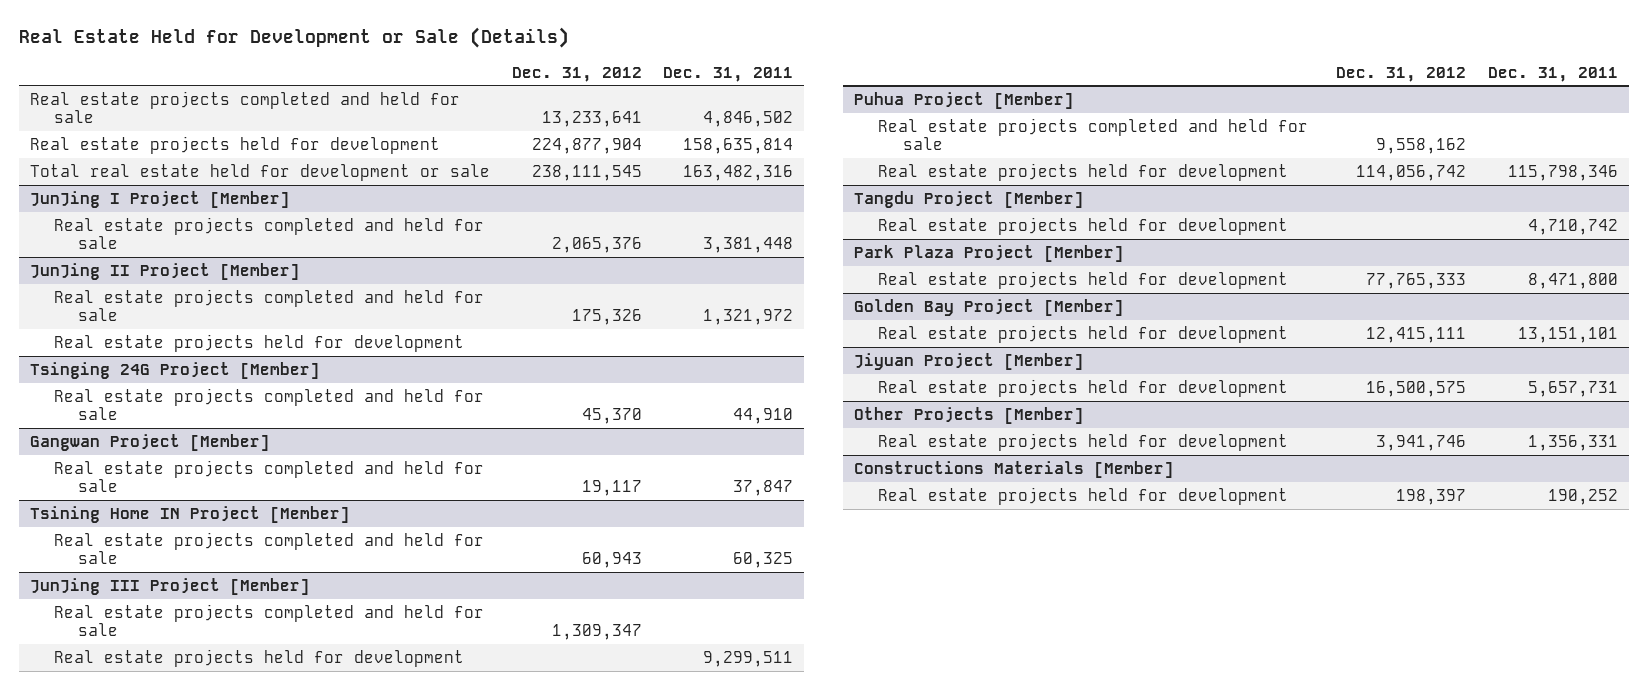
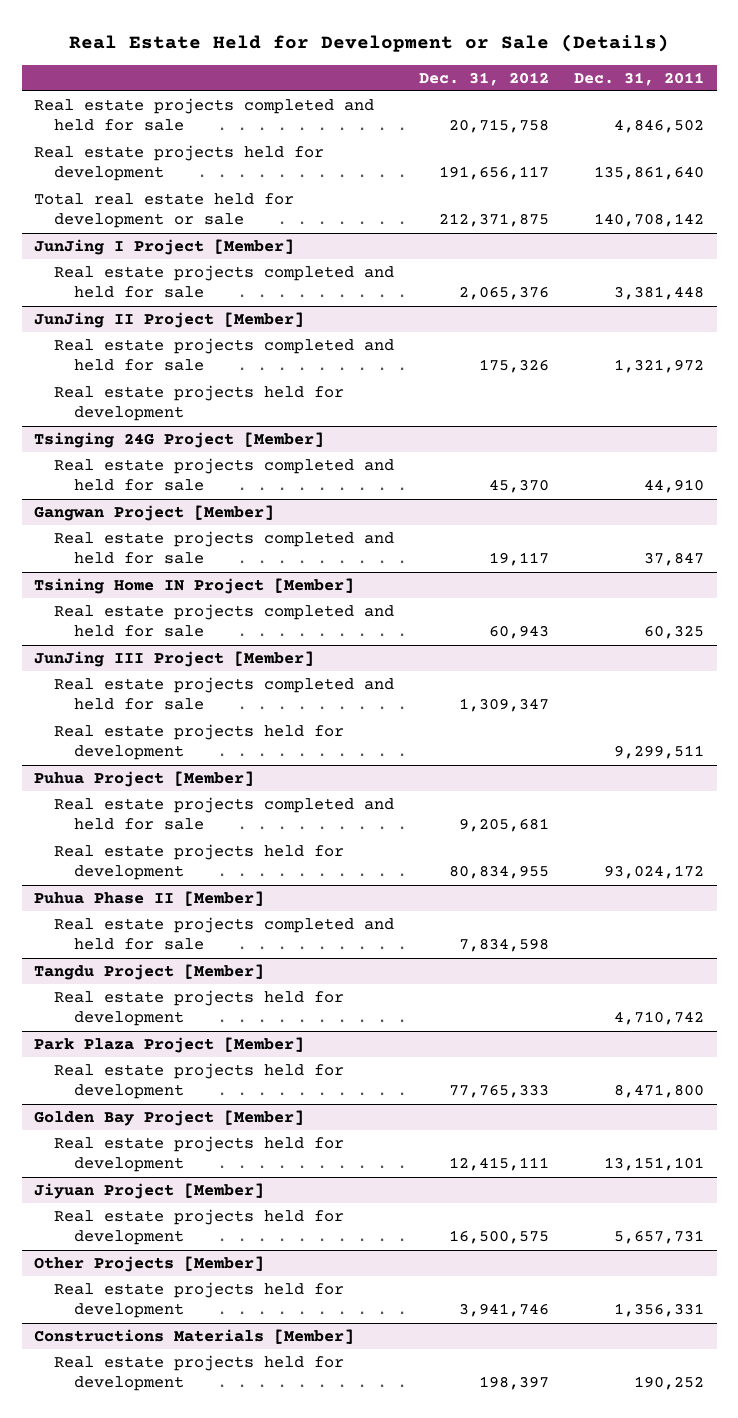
- Real estate projects completed and held for sale | 13,233,641 | 4,846,502
- Real estate projects held for development | 224,877,904 | 158,635,814
- Total real estate held for development or sale | 238,111,545 | 163,482,316
+ Real estate projects completed and held for sale | 20,715,758 | 4,846,502
+ Real estate projects held for development | 191,656,117 | 135,861,640
+ Total real estate held for development or sale | 212,371,875 | 140,708,142
@ Puhua Project [Member]
- Real estate projects completed and held for sale | 9,558,162 |
- Real estate projects held for development | 114,056,742 | 115,798,346
+ Real estate projects completed and held for sale | 9,205,681 |
+ Real estate projects held for development | 80,834,955 | 93,024,172
+ Puhua Phase II [Member]
+ Real estate projects completed and held for sale | 7,834,598 |

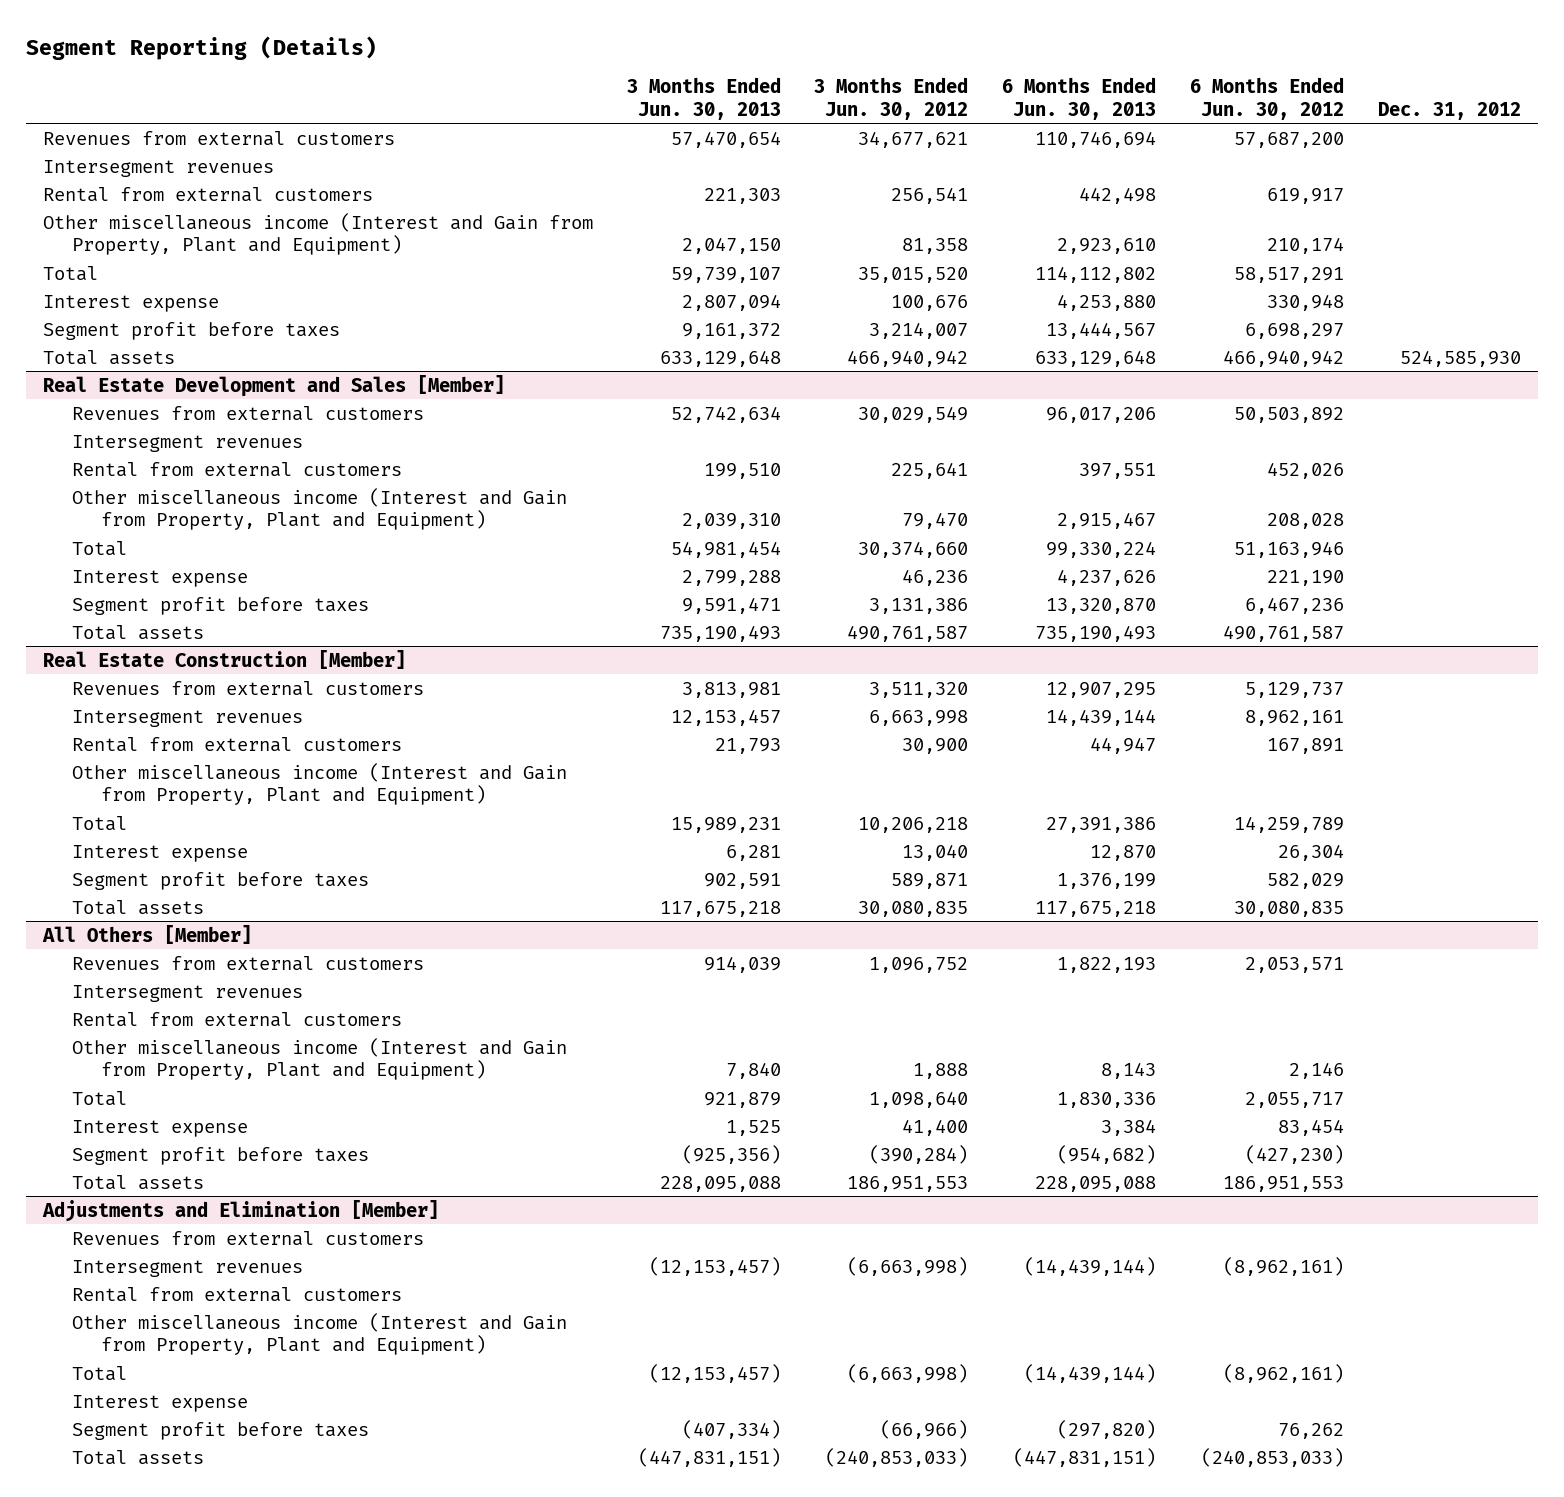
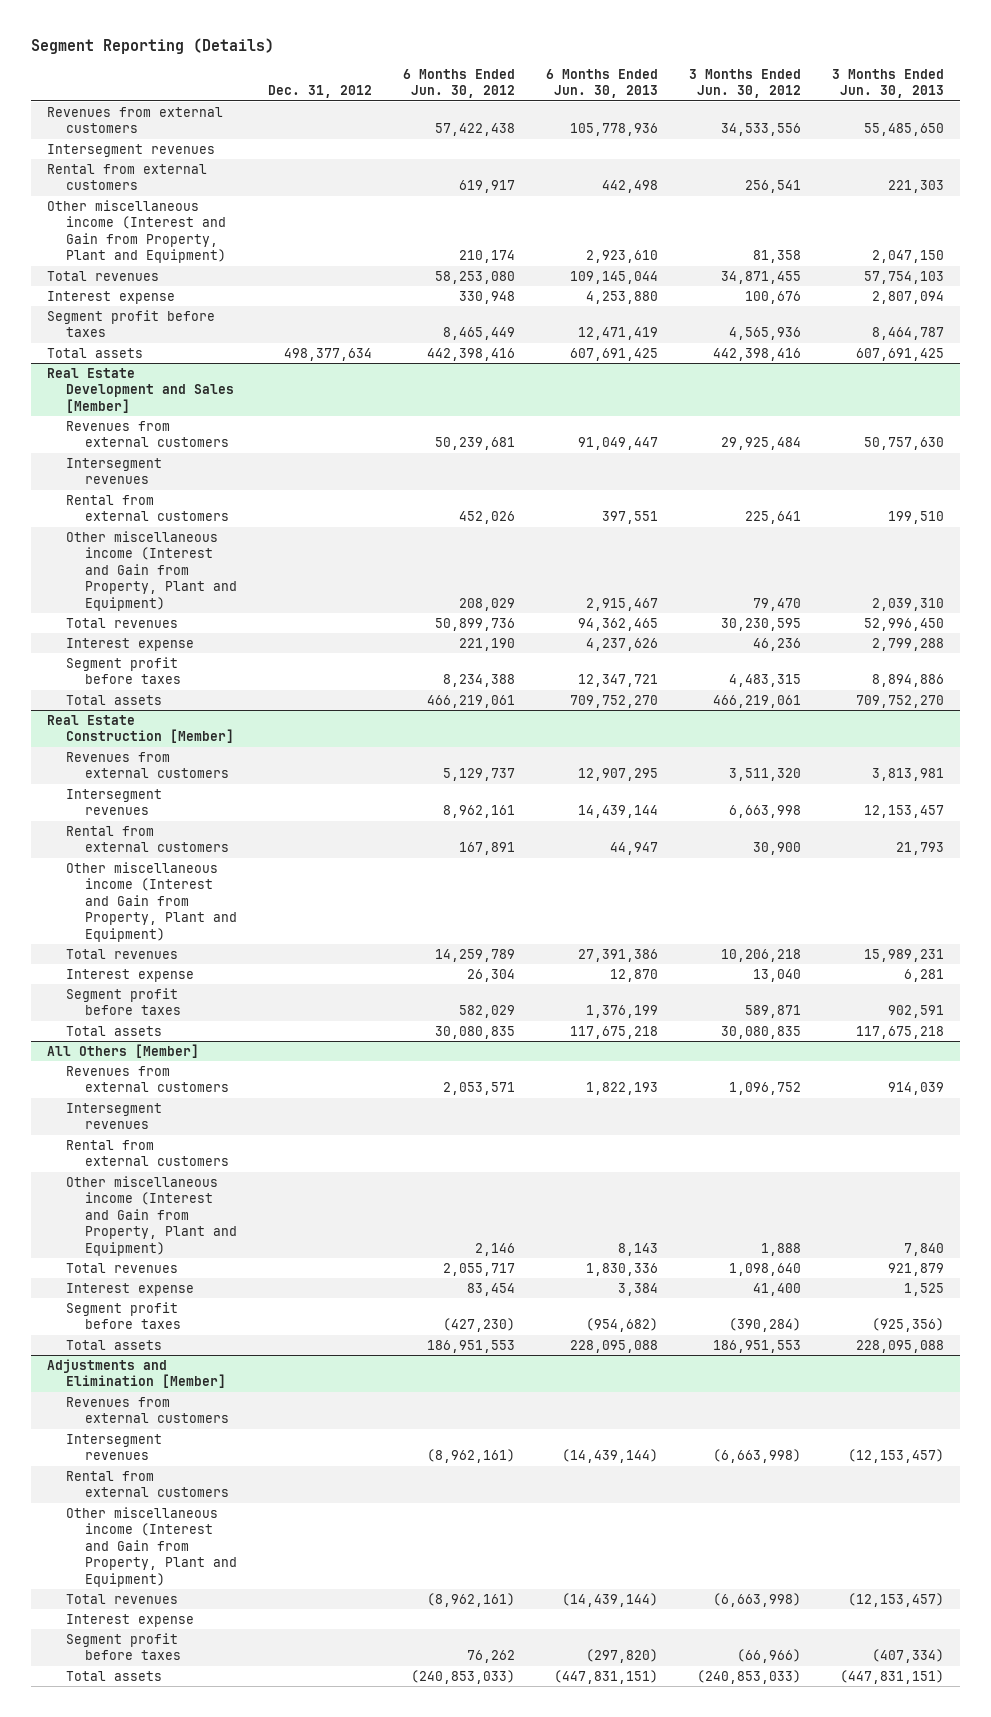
- | 3 Months Ended Jun. 30, 2013 | 3 Months Ended Jun. 30, 2012 | 6 Months Ended Jun. 30, 2013 | 6 Months Ended Jun. 30, 2012 | Dec. 31, 2012
+ | Dec. 31, 2012 | 6 Months Ended Jun. 30, 2012 | 6 Months Ended Jun. 30, 2013 | 3 Months Ended Jun. 30, 2012 | 3 Months Ended Jun. 30, 2013
- Revenues from external customers | 57,470,654 | 34,677,621 | 110,746,694 | 57,687,200 |
+ Revenues from external customers | | 57,422,438 | 105,778,936 | 34,533,556 | 55,485,650
- Total | 59,739,107 | 35,015,520 | 114,112,802 | 58,517,291 |
+ Total revenues | | 58,253,080 | 109,145,044 | 34,871,455 | 57,754,103
- Segment profit before taxes | 9,161,372 | 3,214,007 | 13,444,567 | 6,698,297 |
- Total assets | 633,129,648 | 466,940,942 | 633,129,648 | 466,940,942 | 524,585,930
+ Segment profit before taxes | | 8,465,449 | 12,471,419 | 4,565,936 | 8,464,787
+ Total assets | 498,377,634 | 442,398,416 | 607,691,425 | 442,398,416 | 607,691,425
@ Real Estate Development and Sales [Member]
- Revenues from external customers | 52,742,634 | 30,029,549 | 96,017,206 | 50,503,892 |
+ Revenues from external customers | | 50,239,681 | 91,049,447 | 29,925,484 | 50,757,630
- Other miscellaneous income (Interest and Gain from Property, Plant and Equipment) | 2,039,310 | 79,470 | 2,915,467 | 208,028 |
- Total | 54,981,454 | 30,374,660 | 99,330,224 | 51,163,946 |
+ Other miscellaneous income (Interest and Gain from Property, Plant and Equipment) | | 208,029 | 2,915,467 | 79,470 | 2,039,310
+ Total revenues | | 50,899,736 | 94,362,465 | 30,230,595 | 52,996,450
- Segment profit before taxes | 9,591,471 | 3,131,386 | 13,320,870 | 6,467,236 |
- Total assets | 735,190,493 | 490,761,587 | 735,190,493 | 490,761,587 |
+ Segment profit before taxes | | 8,234,388 | 12,347,721 | 4,483,315 | 8,894,886
+ Total assets | | 466,219,061 | 709,752,270 | 466,219,061 | 709,752,270
@ Real Estate Construction [Member]
- Total | 15,989,231 | 10,206,218 | 27,391,386 | 14,259,789 |
+ Total revenues | | 14,259,789 | 27,391,386 | 10,206,218 | 15,989,231
@ All Others [Member]
- Total | 921,879 | 1,098,640 | 1,830,336 | 2,055,717 |
+ Total revenues | | 2,055,717 | 1,830,336 | 1,098,640 | 921,879
@ Adjustments and Elimination [Member]
- Total | (12,153,457) | (6,663,998) | (14,439,144) | (8,962,161) |
+ Total revenues | | (8,962,161) | (14,439,144) | (6,663,998) | (12,153,457)

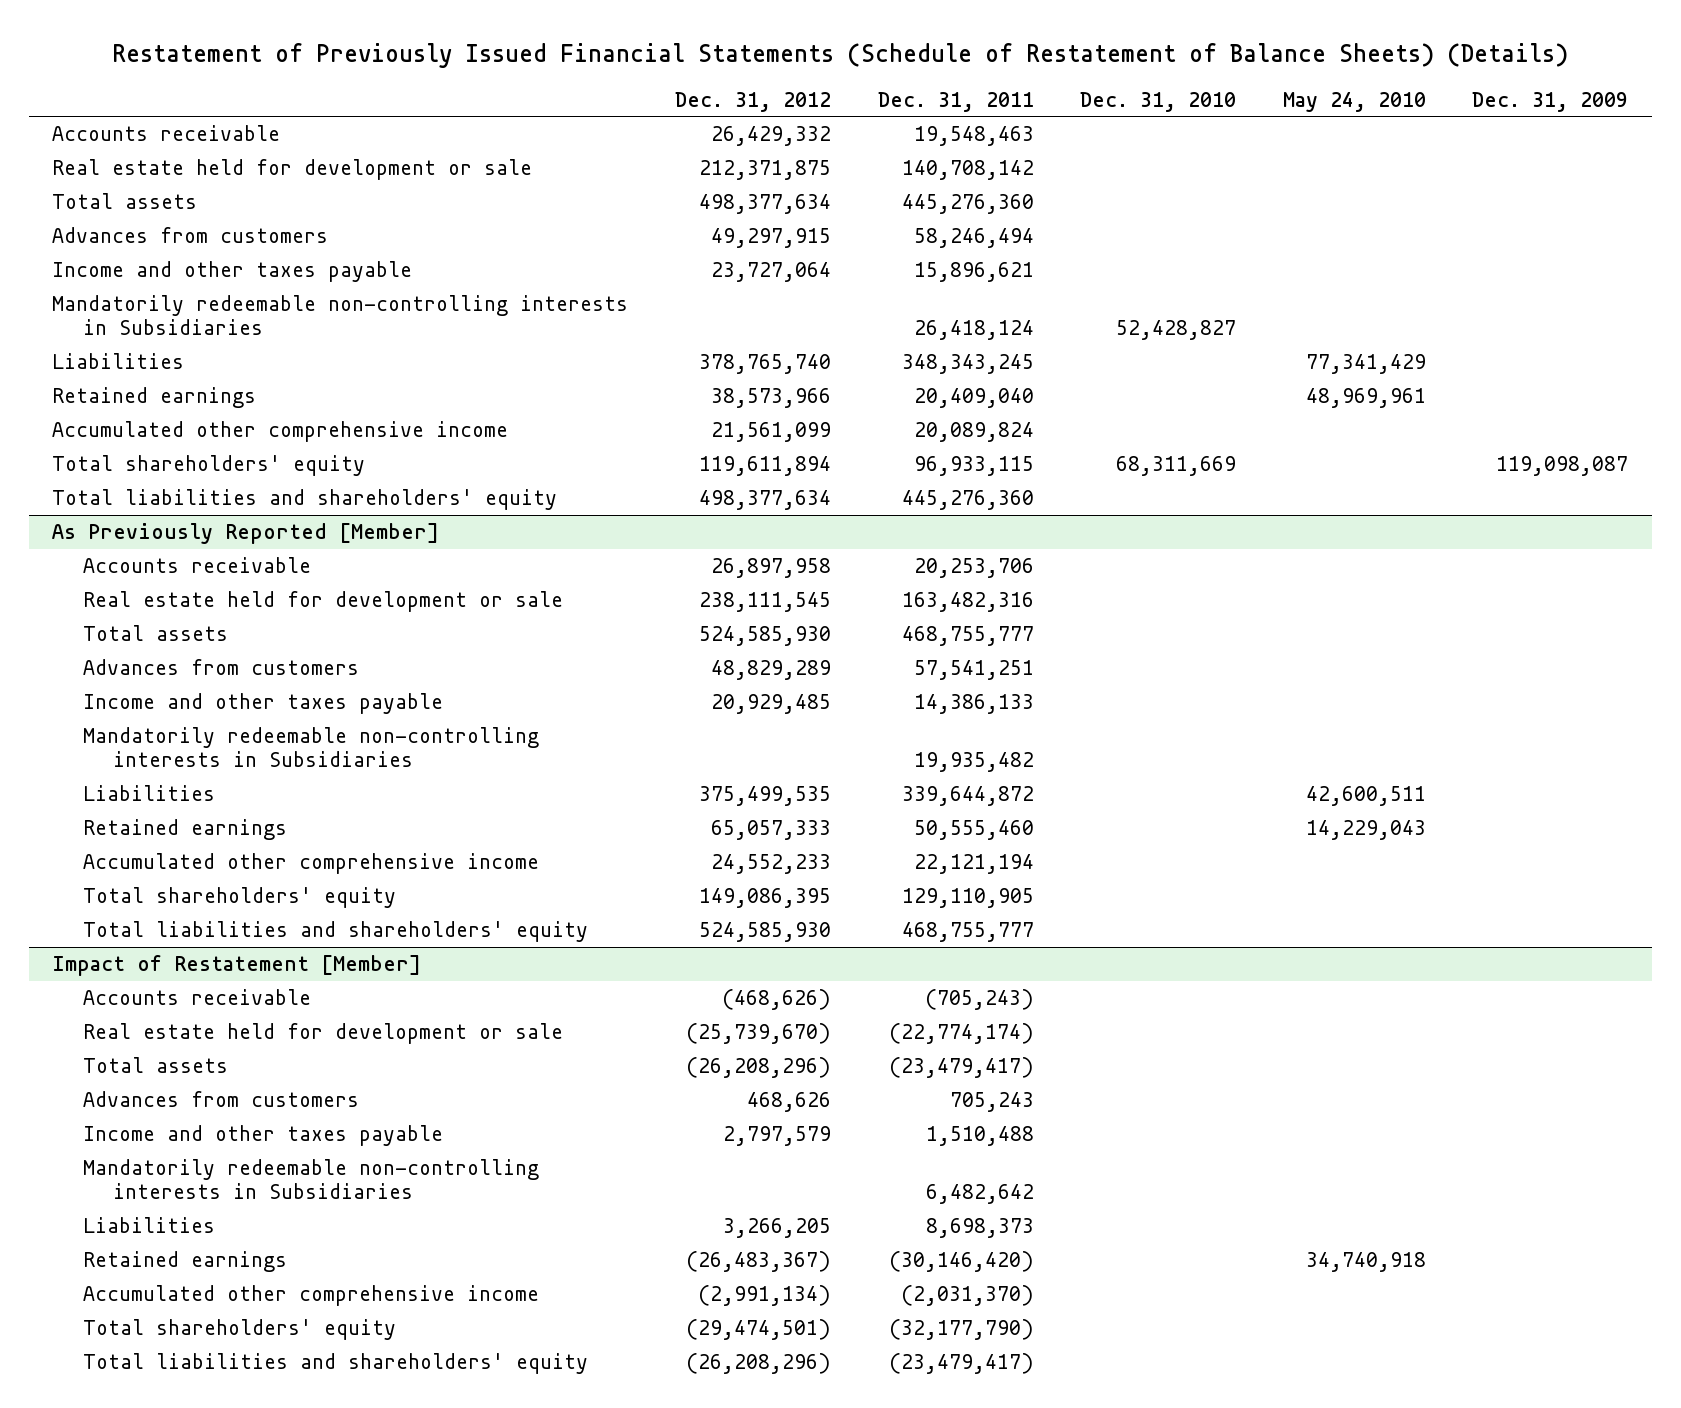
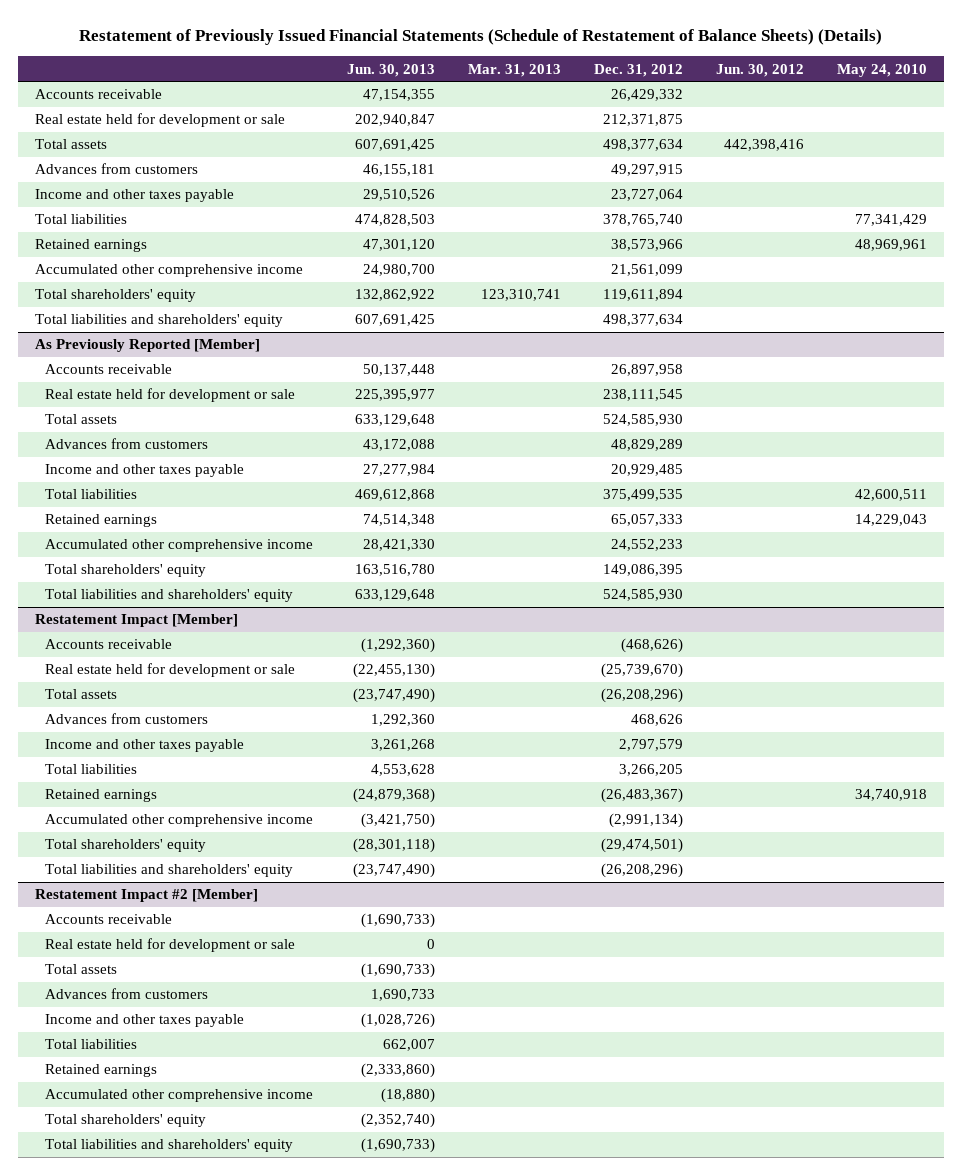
- | Dec. 31, 2012 | Dec. 31, 2011 | Dec. 31, 2010 | May 24, 2010 | Dec. 31, 2009
+ | Jun. 30, 2013 | Mar. 31, 2013 | Dec. 31, 2012 | Jun. 30, 2012 | May 24, 2010
- Mandatorily redeemable non-controlling interests in Subsidiaries | | 26,418,124 | 52,428,827 | |
- Liabilities | 378,765,740 | 348,343,245 | | 77,341,429 |
+ Total liabilities | 474,828,503 | | 378,765,740 | | 77,341,429
@ As Previously Reported [Member]
- Mandatorily redeemable non-controlling interests in Subsidiaries | | 19,935,482 | | |
- Liabilities | 375,499,535 | 339,644,872 | | 42,600,511 |
+ Total liabilities | 469,612,868 | | 375,499,535 | | 42,600,511
- Impact of Restatement [Member]
+ Restatement Impact [Member]
- Mandatorily redeemable non-controlling interests in Subsidiaries | | 6,482,642 | | |
- Liabilities | 3,266,205 | 8,698,373 | | |
+ Total liabilities | 4,553,628 | | 3,266,205 | |
+ Restatement Impact #2 [Member]
+ Accounts receivable | (1,690,733) | | | |
+ Real estate held for development or sale | 0 | | | |
+ Total assets | (1,690,733) | | | |
+ Advances from customers | 1,690,733 | | | |
+ Income and other taxes payable | (1,028,726) | | | |
+ Total liabilities | 662,007 | | | |
+ Retained earnings | (2,333,860) | | | |
+ Accumulated other comprehensive income | (18,880) | | | |
+ Total shareholders' equity | (2,352,740) | | | |
+ Total liabilities and shareholders' equity | (1,690,733) | | | |

